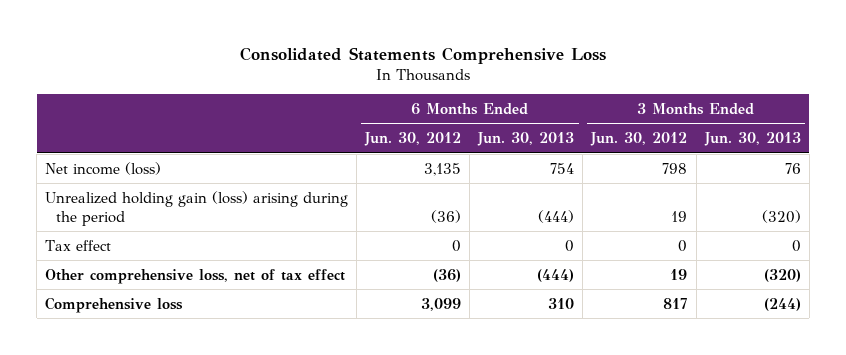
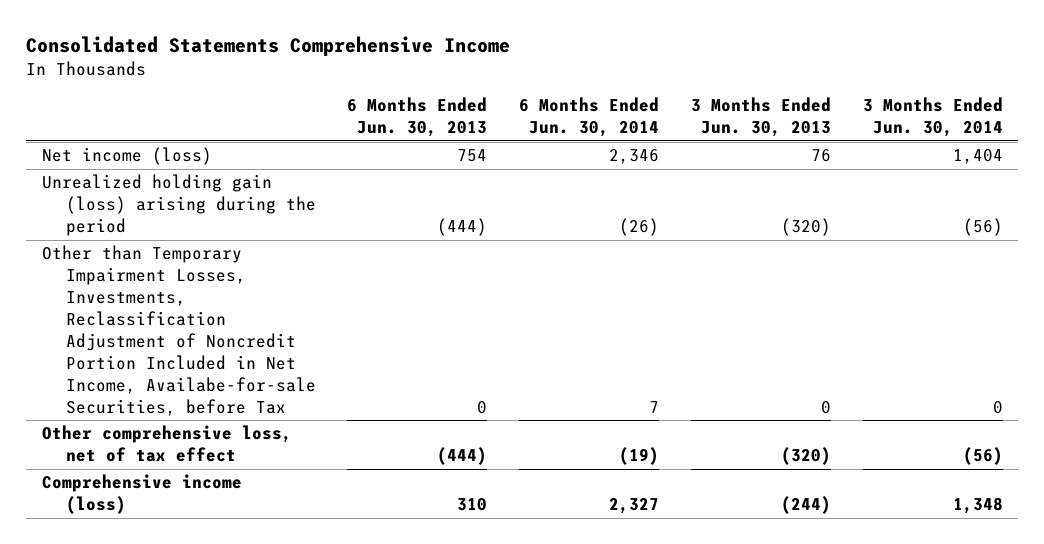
- Consolidated Statements Comprehensive Loss
+ Consolidated Statements Comprehensive Income
- | 6 Months Ended Jun. 30, 2012 | 6 Months Ended Jun. 30, 2013 | 3 Months Ended Jun. 30, 2012 | 3 Months Ended Jun. 30, 2013
+ | 6 Months Ended Jun. 30, 2013 | 6 Months Ended Jun. 30, 2014 | 3 Months Ended Jun. 30, 2013 | 3 Months Ended Jun. 30, 2014
- Tax effect | 0 | 0 | 0 | 0
+ Other than Temporary Impairment Losses, Investments, Reclassification Adjustment of Noncredit Portion Included in Net Income, Availabe-for-sale Securities, before Tax | 0 | 7 | 0 | 0
- Comprehensive loss | 3,099 | 310 | 817 | (244)
+ Comprehensive income (loss) | 310 | 2,327 | (244) | 1,348

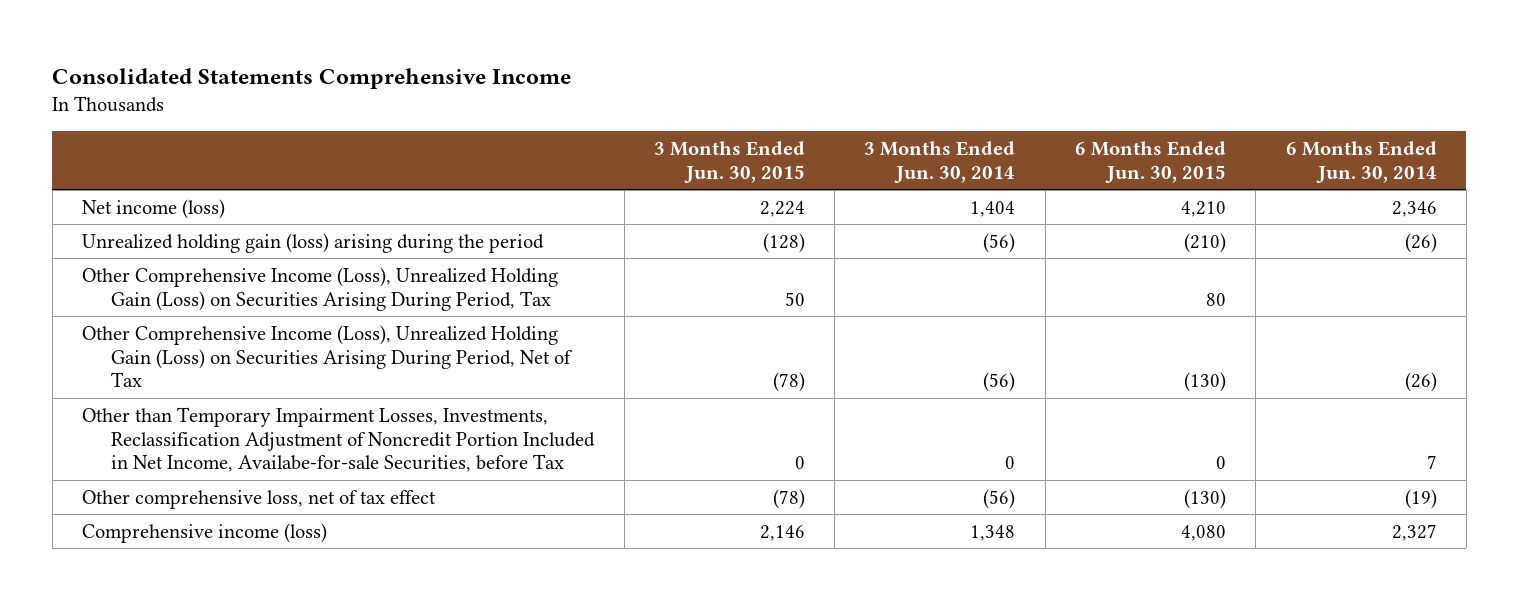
- | 6 Months Ended Jun. 30, 2013 | 6 Months Ended Jun. 30, 2014 | 3 Months Ended Jun. 30, 2013 | 3 Months Ended Jun. 30, 2014
+ | 3 Months Ended Jun. 30, 2015 | 3 Months Ended Jun. 30, 2014 | 6 Months Ended Jun. 30, 2015 | 6 Months Ended Jun. 30, 2014
+ Other Comprehensive Income (Loss), Unrealized Holding Gain (Loss) on Securities Arising During Period, Tax | 50 | | 80 |
+ Other Comprehensive Income (Loss), Unrealized Holding Gain (Loss) on Securities Arising During Period, Net of Tax | (78) | (56) | (130) | (26)

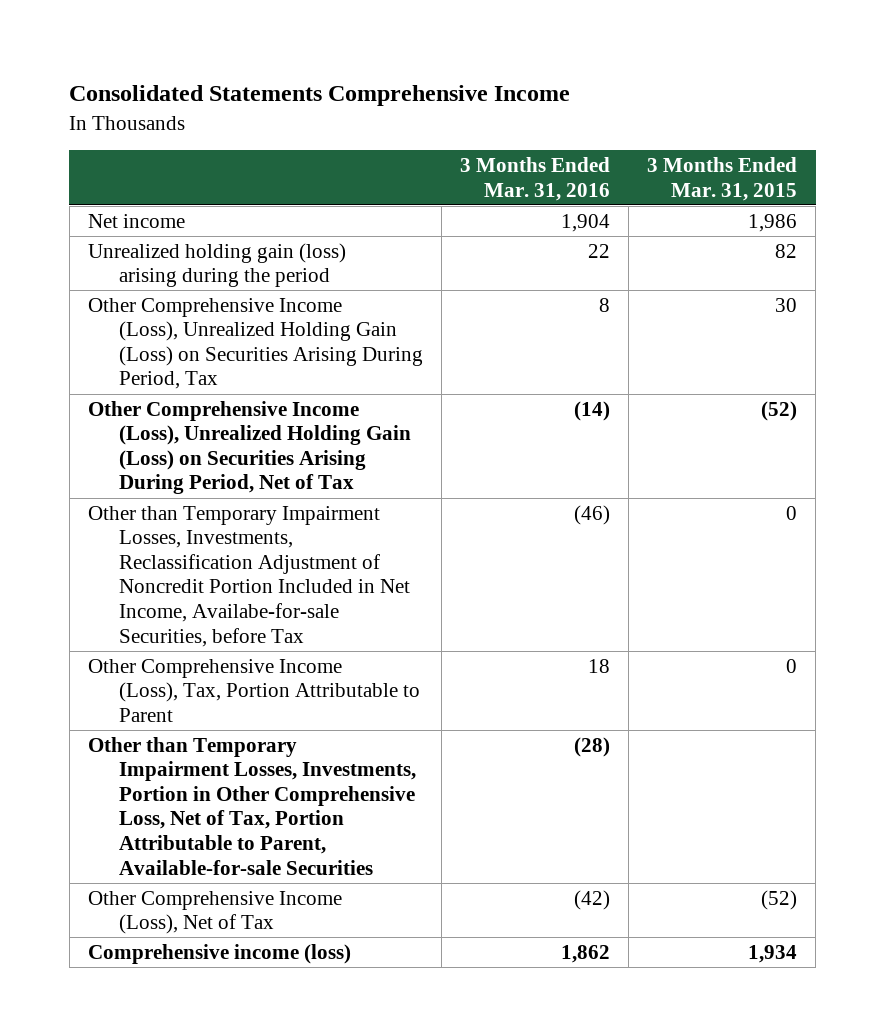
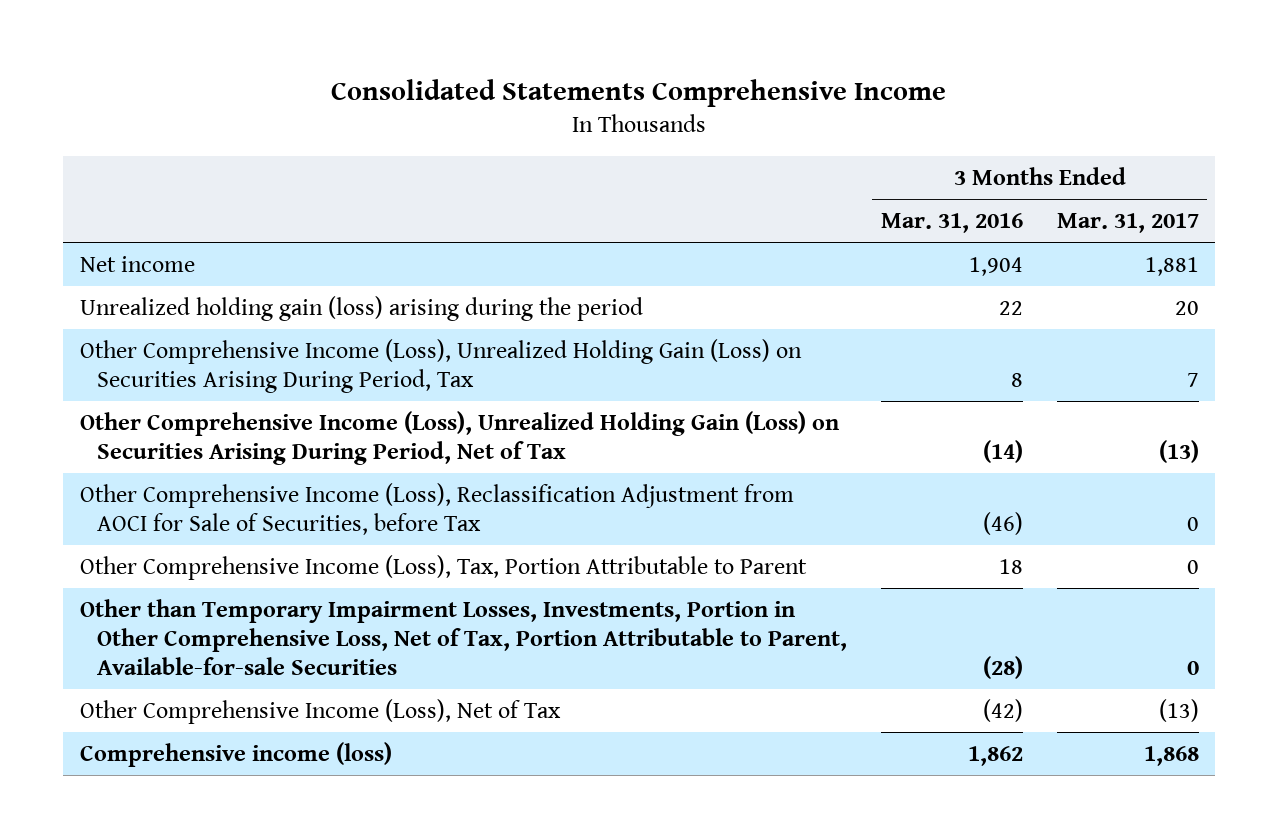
- | 3 Months Ended Mar. 31, 2016 | 3 Months Ended Mar. 31, 2015
+ | 3 Months Ended Mar. 31, 2016 | 3 Months Ended Mar. 31, 2017
- Other than Temporary Impairment Losses, Investments, Reclassification Adjustment of Noncredit Portion Included in Net Income, Availabe-for-sale Securities, before Tax | (46) | 0
+ Other Comprehensive Income (Loss), Reclassification Adjustment from AOCI for Sale of Securities, before Tax | (46) | 0

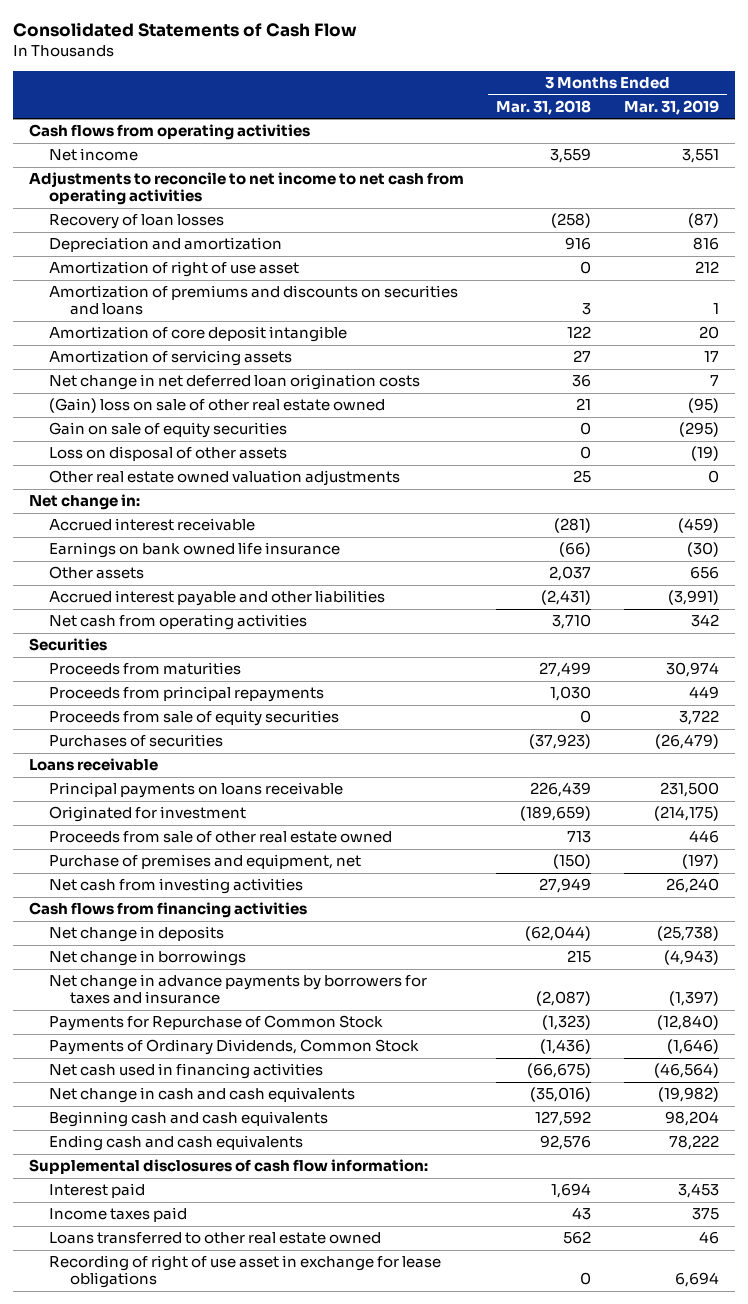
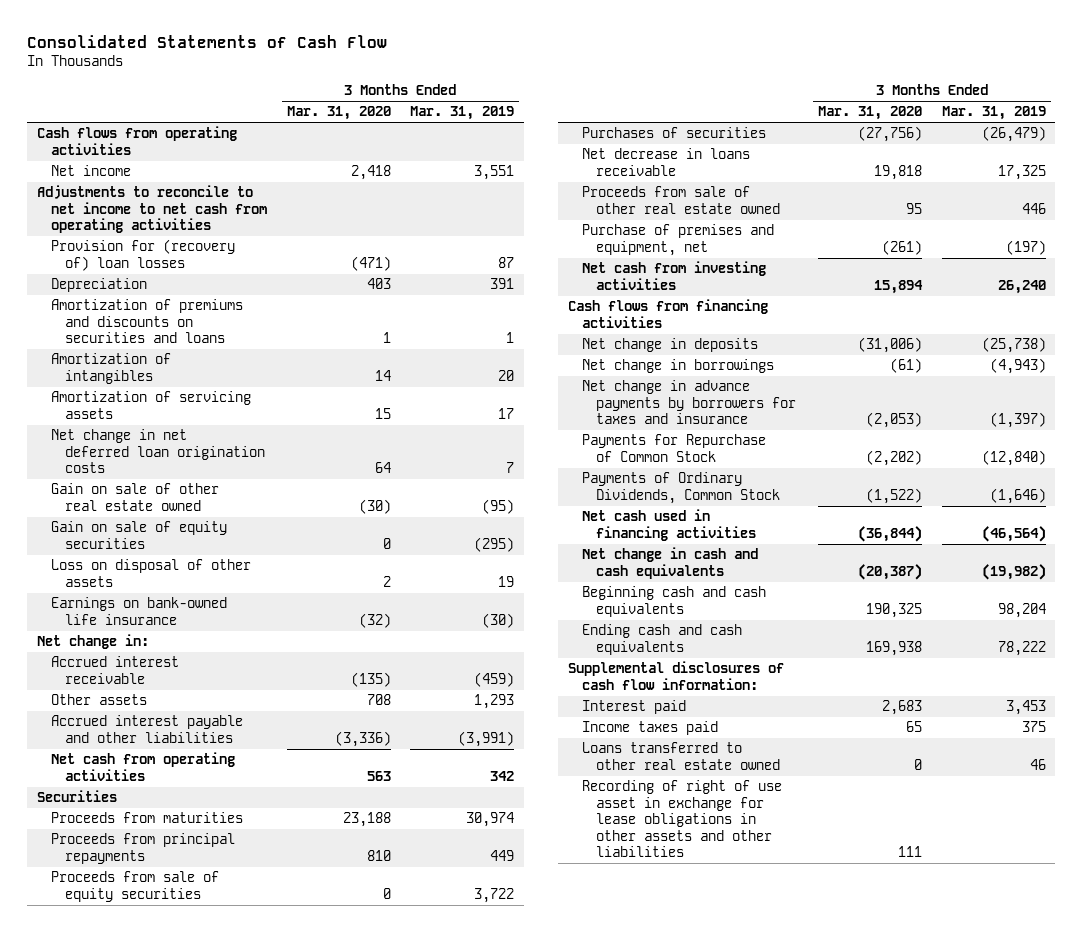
- | 3 Months Ended Mar. 31, 2018 | 3 Months Ended Mar. 31, 2019
+ | 3 Months Ended Mar. 31, 2020 | 3 Months Ended Mar. 31, 2019
- Recovery of loan losses | (258) | (87)
- Depreciation and amortization | 916 | 816
- Amortization of right of use asset | 0 | 212
+ Provision for (recovery of) loan losses | (471) | 87
+ Depreciation | 403 | 391
- Amortization of core deposit intangible | 122 | 20
+ Amortization of intangibles | 14 | 20
- (Gain) loss on sale of other real estate owned | 21 | (95)
+ Gain on sale of other real estate owned | (30) | (95)
- Loss on disposal of other assets | 0 | (19)
- Other real estate owned valuation adjustments | 25 | 0
+ Loss on disposal of other assets | 2 | 19
+ Earnings on bank-owned life insurance | (32) | (30)
- Earnings on bank owned life insurance | (66) | (30)
- Other assets | 2,037 | 656
+ Other assets | 708 | 1,293
- Loans receivable
- Principal payments on loans receivable | 226,439 | 231,500
- Originated for investment | (189,659) | (214,175)
+ Net decrease in loans receivable | 19,818 | 17,325
- Recording of right of use asset in exchange for lease obligations | 0 | 6,694
+ Recording of right of use asset in exchange for lease obligations in other assets and other liabilities | 111 |

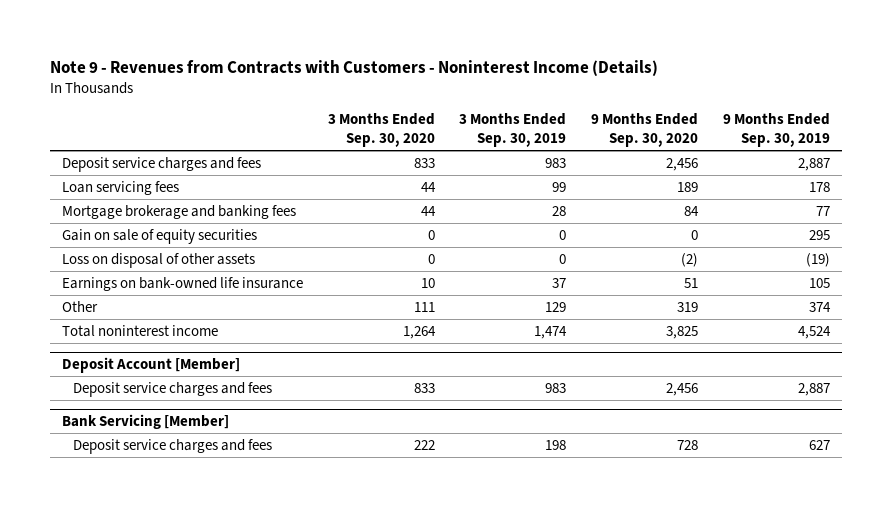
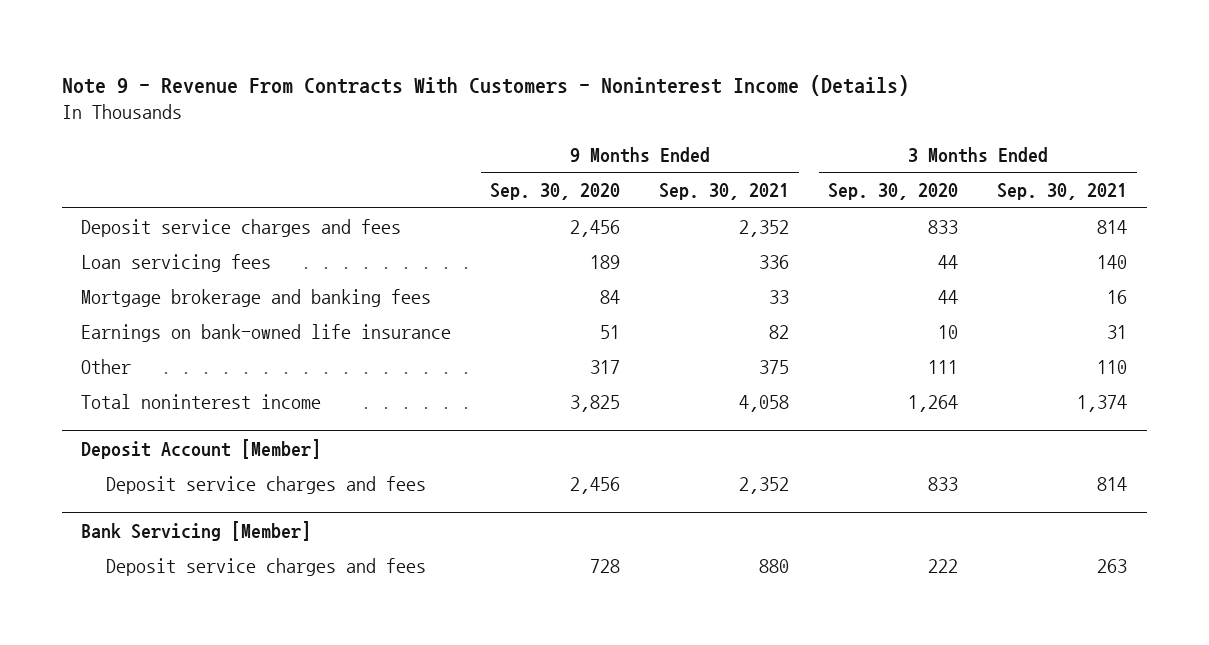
- Note 9 - Revenues from Contracts with Customers - Noninterest Income (Details)
+ Note 9 - Revenue From Contracts With Customers - Noninterest Income (Details)
- | 3 Months Ended Sep. 30, 2020 | 3 Months Ended Sep. 30, 2019 | 9 Months Ended Sep. 30, 2020 | 9 Months Ended Sep. 30, 2019
+ | 9 Months Ended Sep. 30, 2020 | 9 Months Ended Sep. 30, 2021 | 3 Months Ended Sep. 30, 2020 | 3 Months Ended Sep. 30, 2021
- Gain on sale of equity securities | 0 | 0 | 0 | 295
- Loss on disposal of other assets | 0 | 0 | (2) | (19)
- Other | 111 | 129 | 319 | 374
+ Other | 317 | 375 | 111 | 110

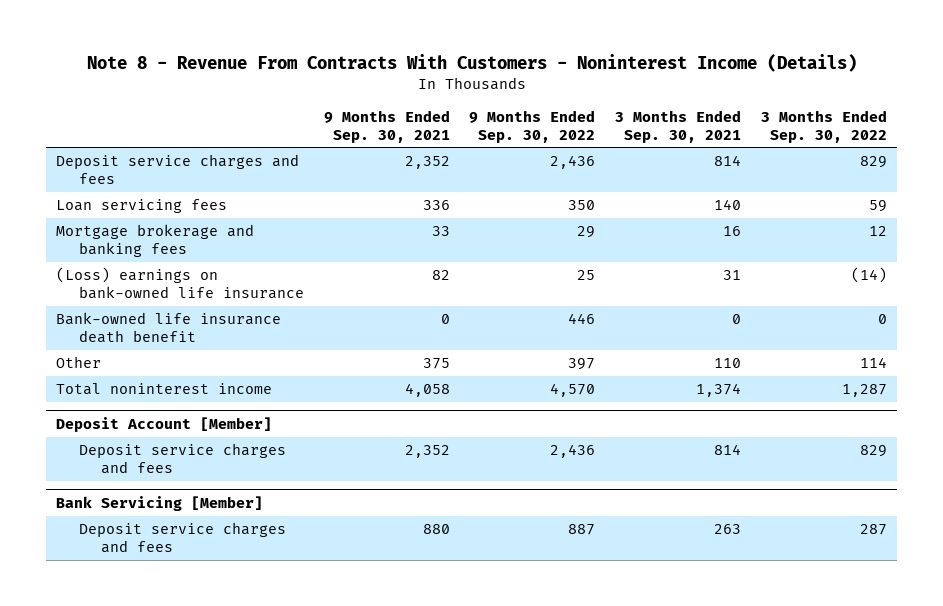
- Note 9 - Revenue From Contracts With Customers - Noninterest Income (Details)
+ Note 8 - Revenue From Contracts With Customers - Noninterest Income (Details)
- | 9 Months Ended Sep. 30, 2020 | 9 Months Ended Sep. 30, 2021 | 3 Months Ended Sep. 30, 2020 | 3 Months Ended Sep. 30, 2021
+ | 9 Months Ended Sep. 30, 2021 | 9 Months Ended Sep. 30, 2022 | 3 Months Ended Sep. 30, 2021 | 3 Months Ended Sep. 30, 2022
- Earnings on bank-owned life insurance | 51 | 82 | 10 | 31
+ (Loss) earnings on bank-owned life insurance | 82 | 25 | 31 | (14)
+ Bank-owned life insurance death benefit | 0 | 446 | 0 | 0

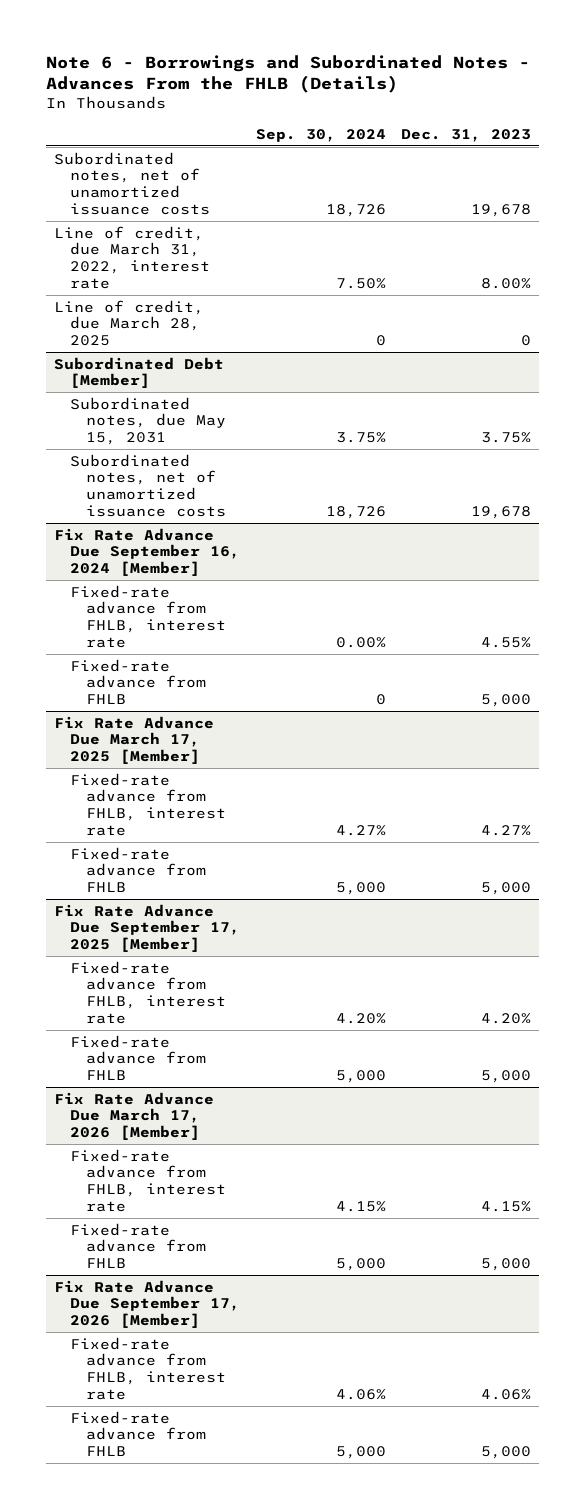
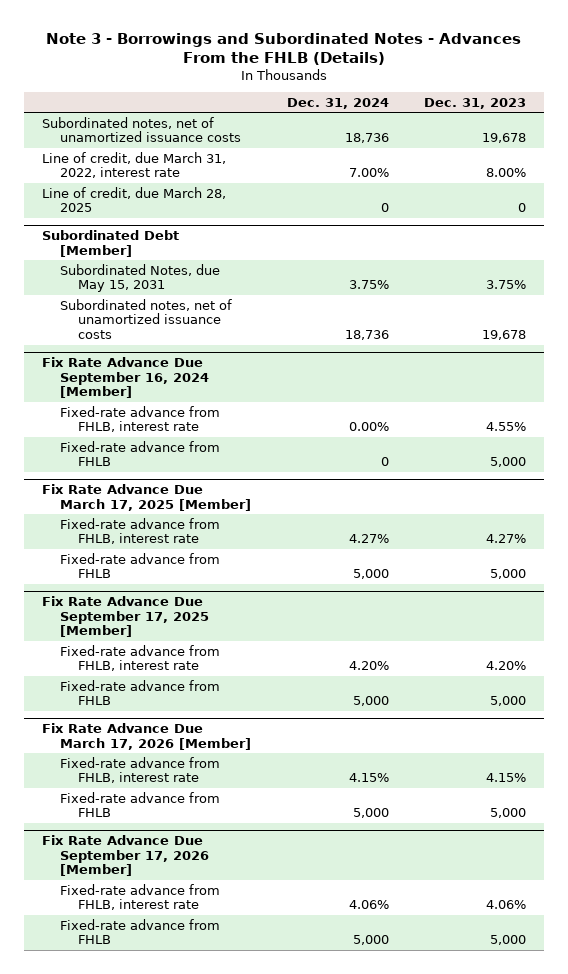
- Note 6 - Borrowings and Subordinated Notes - Advances From the FHLB (Details)
+ Note 3 - Borrowings and Subordinated Notes - Advances From the FHLB (Details)
- | Sep. 30, 2024 | Dec. 31, 2023
+ | Dec. 31, 2024 | Dec. 31, 2023
@ Subordinated Debt [Member]
- Subordinated notes, due May 15, 2031 | 3.75% | 3.75%
+ Subordinated Notes, due May 15, 2031 | 3.75% | 3.75%

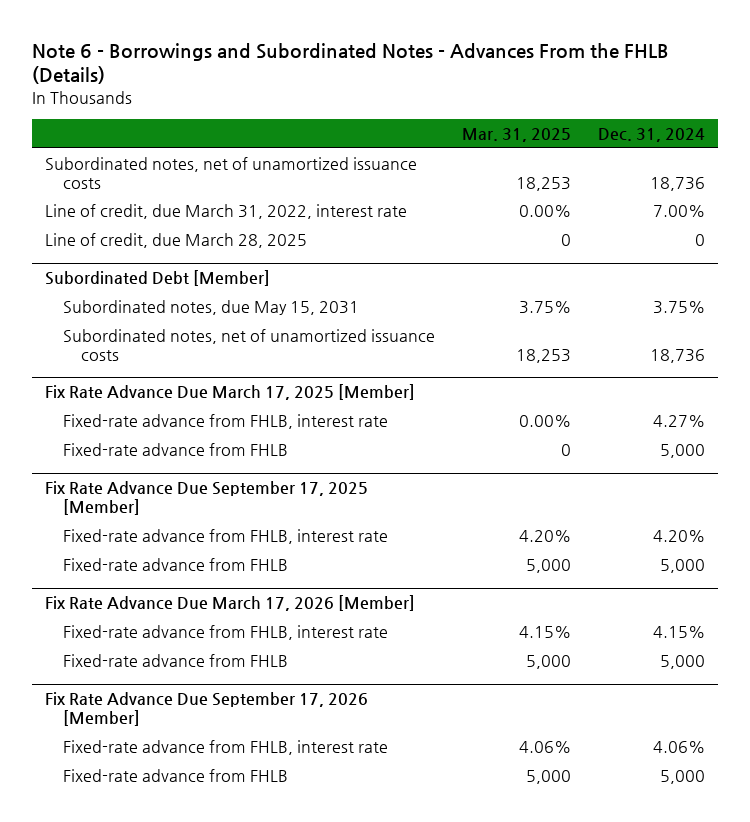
- Note 3 - Borrowings and Subordinated Notes - Advances From the FHLB (Details)
+ Note 6 - Borrowings and Subordinated Notes - Advances From the FHLB (Details)
- | Dec. 31, 2024 | Dec. 31, 2023
+ | Mar. 31, 2025 | Dec. 31, 2024
@ Subordinated Debt [Member]
- Subordinated Notes, due May 15, 2031 | 3.75% | 3.75%
+ Subordinated notes, due May 15, 2031 | 3.75% | 3.75%
- Fix Rate Advance Due September 16, 2024 [Member]
- Fixed-rate advance from FHLB, interest rate | 0.00% | 4.55%
- Fixed-rate advance from FHLB | 0 | 5,000

